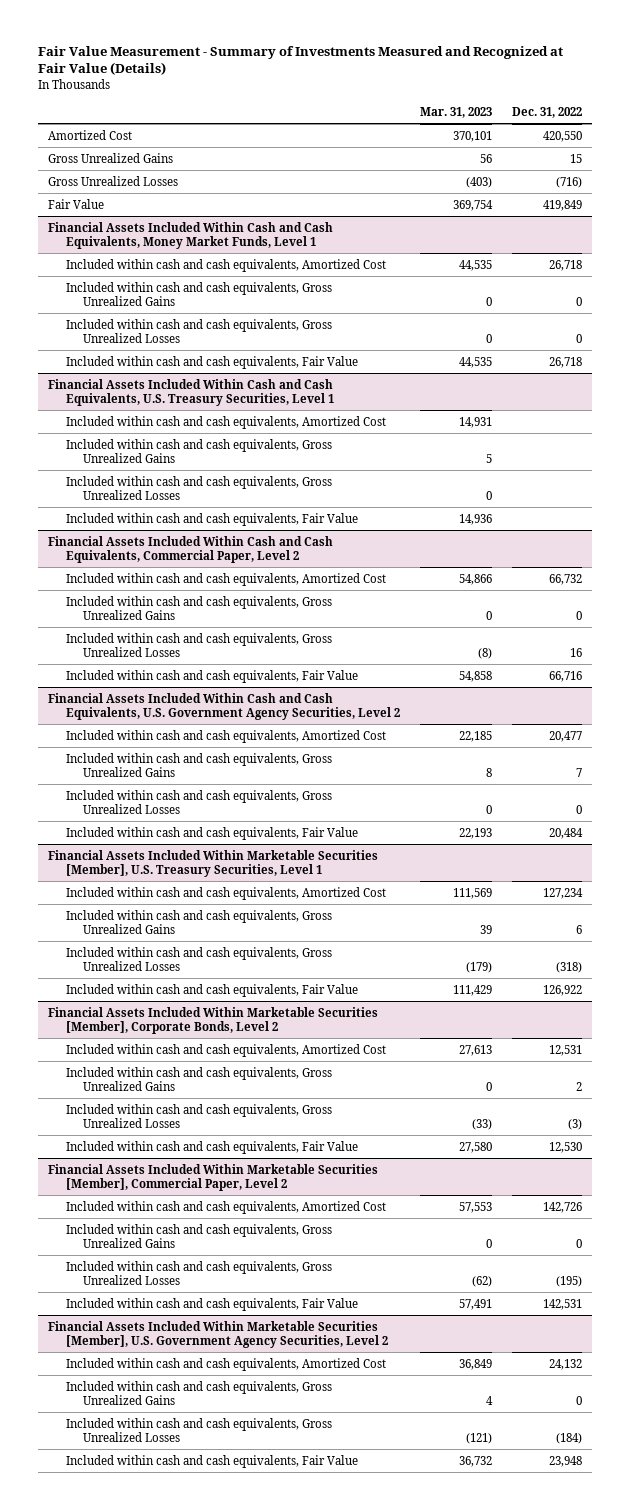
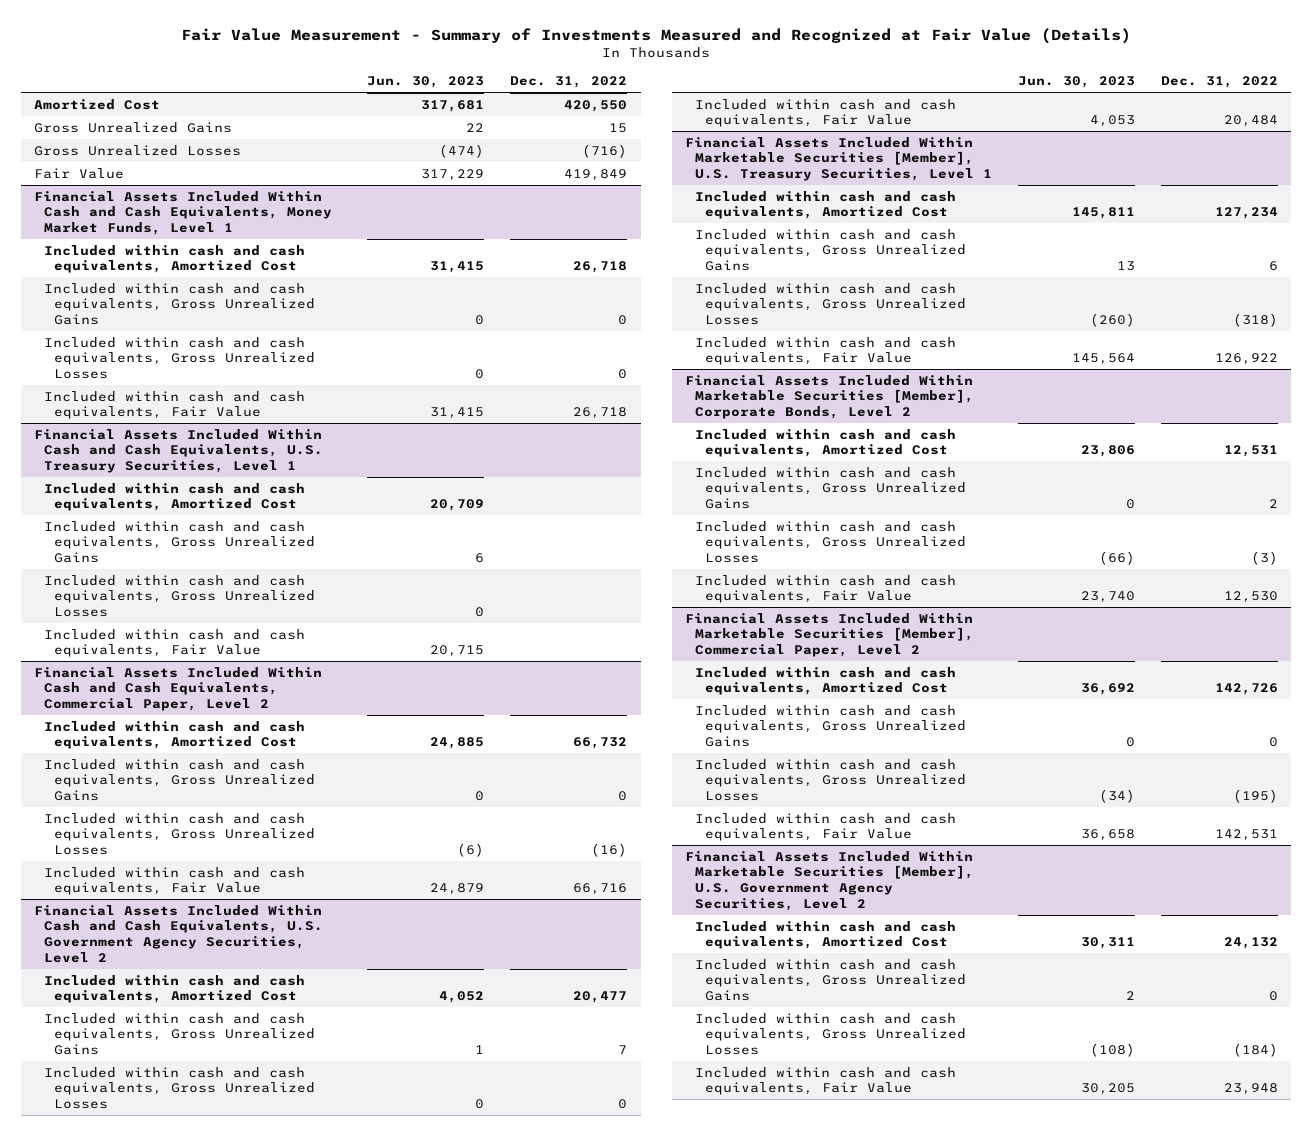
- | Mar. 31, 2023 | Dec. 31, 2022
+ | Jun. 30, 2023 | Dec. 31, 2022
@ Financial Assets Included Within Cash and Cash Equivalents, Commercial Paper, Level 2
- Included within cash and cash equivalents, Gross Unrealized Losses | (8) | 16
+ Included within cash and cash equivalents, Gross Unrealized Losses | (6) | (16)

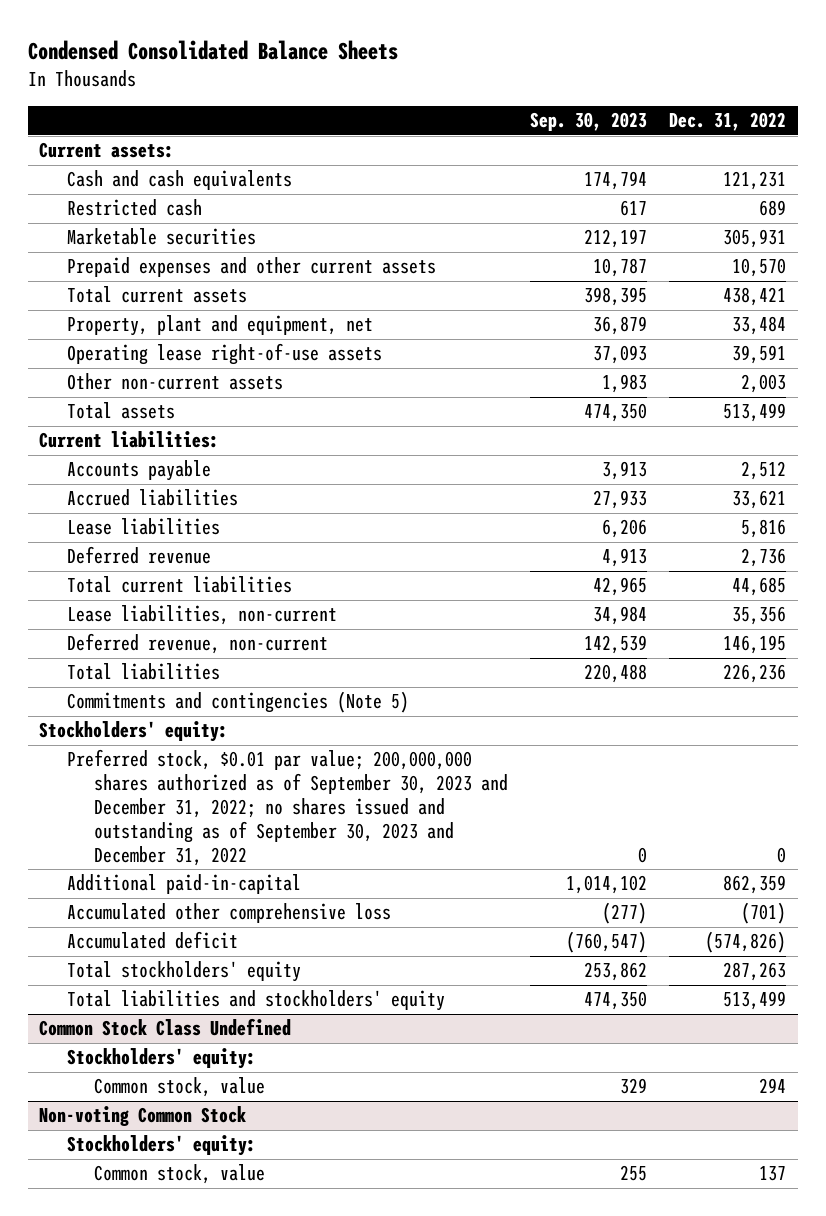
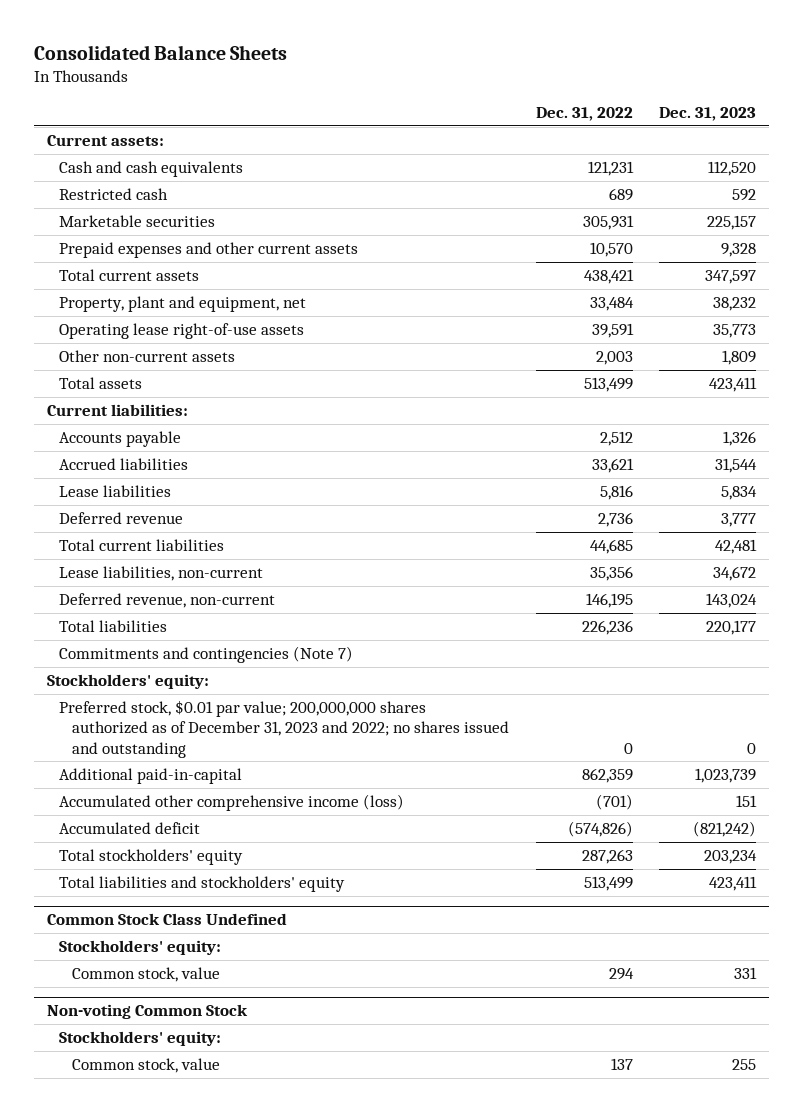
- Condensed Consolidated Balance Sheets
+ Consolidated Balance Sheets
- | Sep. 30, 2023 | Dec. 31, 2022
+ | Dec. 31, 2022 | Dec. 31, 2023
- Commitments and contingencies (Note 5)
+ Commitments and contingencies (Note 7)
- Preferred stock, $0.01 par value; 200,000,000 shares authorized as of September 30, 2023 and December 31, 2022; no shares issued and outstanding as of September 30, 2023 and December 31, 2022 | 0 | 0
+ Preferred stock, $0.01 par value; 200,000,000 shares authorized as of December 31, 2023 and 2022; no shares issued and outstanding | 0 | 0
- Accumulated other comprehensive loss | (277) | (701)
+ Accumulated other comprehensive income (loss) | (701) | 151

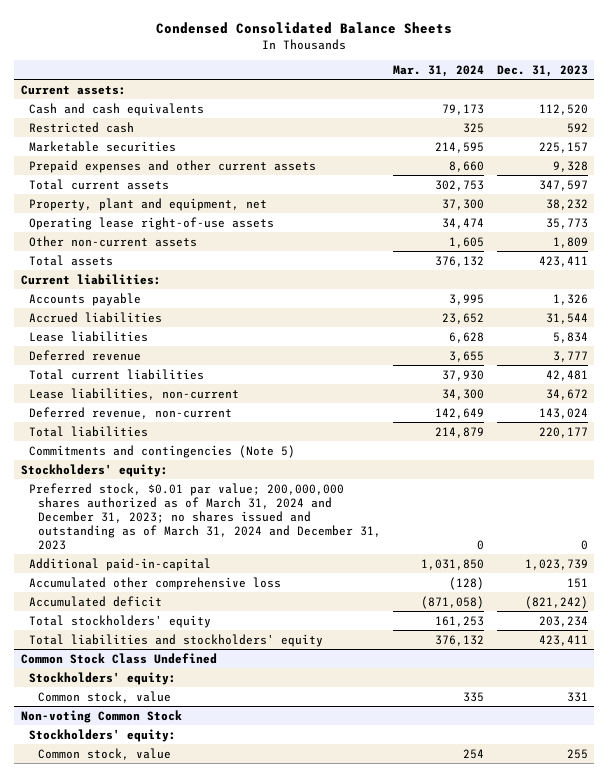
- Consolidated Balance Sheets
+ Condensed Consolidated Balance Sheets
- | Dec. 31, 2022 | Dec. 31, 2023
+ | Mar. 31, 2024 | Dec. 31, 2023
- Commitments and contingencies (Note 7)
+ Commitments and contingencies (Note 5)
- Preferred stock, $0.01 par value; 200,000,000 shares authorized as of December 31, 2023 and 2022; no shares issued and outstanding | 0 | 0
+ Preferred stock, $0.01 par value; 200,000,000 shares authorized as of March 31, 2024 and December 31, 2023; no shares issued and outstanding as of March 31, 2024 and December 31, 2023 | 0 | 0
- Accumulated other comprehensive income (loss) | (701) | 151
+ Accumulated other comprehensive loss | (128) | 151

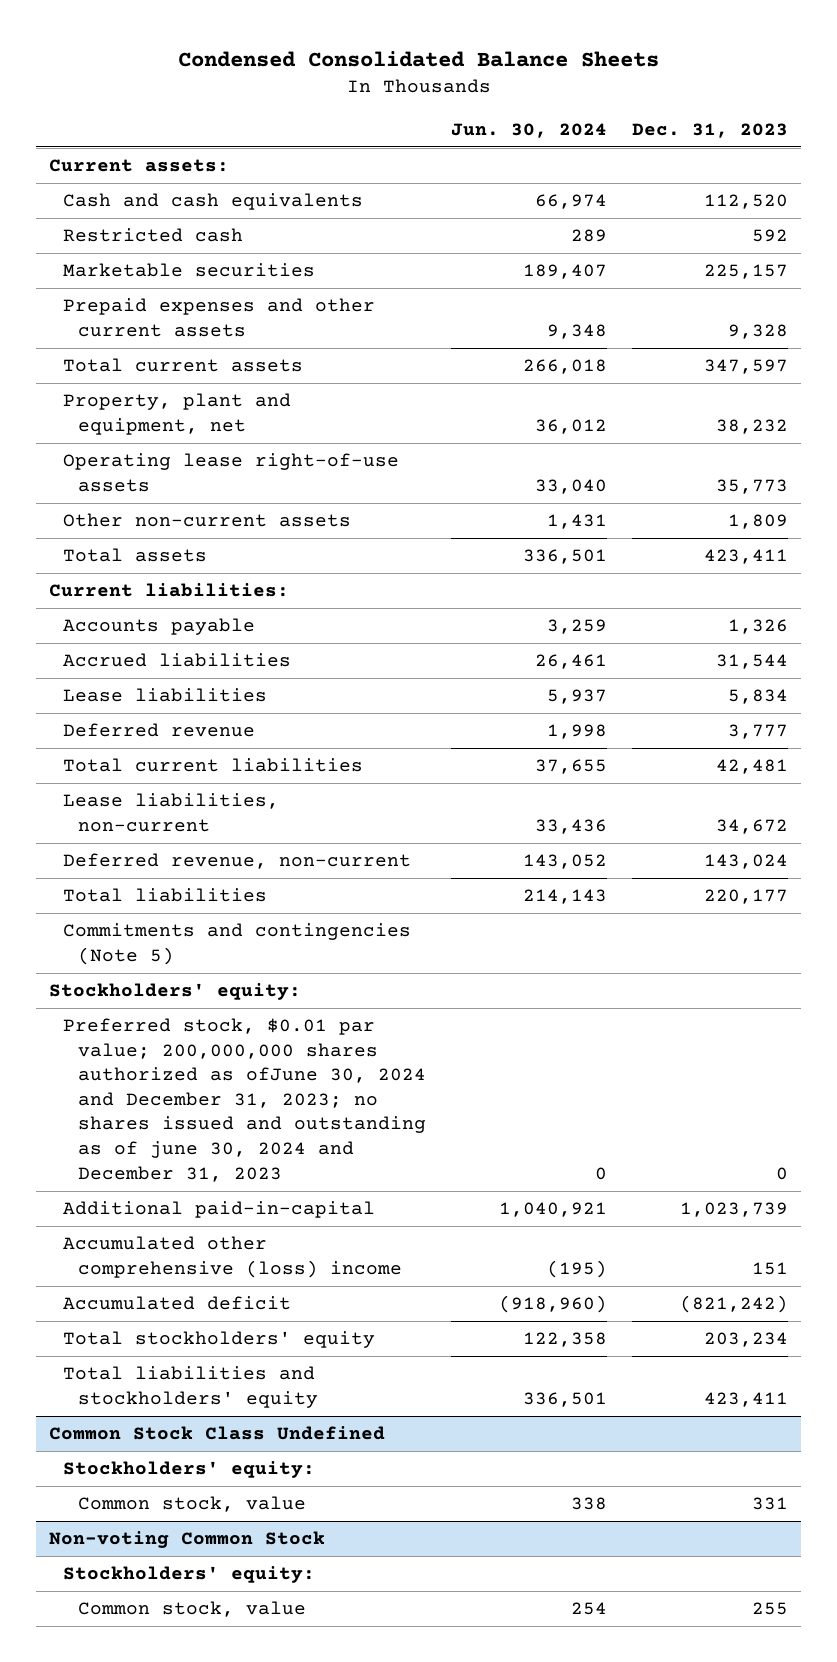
- | Mar. 31, 2024 | Dec. 31, 2023
+ | Jun. 30, 2024 | Dec. 31, 2023
- Preferred stock, $0.01 par value; 200,000,000 shares authorized as of March 31, 2024 and December 31, 2023; no shares issued and outstanding as of March 31, 2024 and December 31, 2023 | 0 | 0
+ Preferred stock, $0.01 par value; 200,000,000 shares authorized as ofJune 30, 2024 and December 31, 2023; no shares issued and outstanding as of june 30, 2024 and December 31, 2023 | 0 | 0
- Accumulated other comprehensive loss | (128) | 151
+ Accumulated other comprehensive (loss) income | (195) | 151

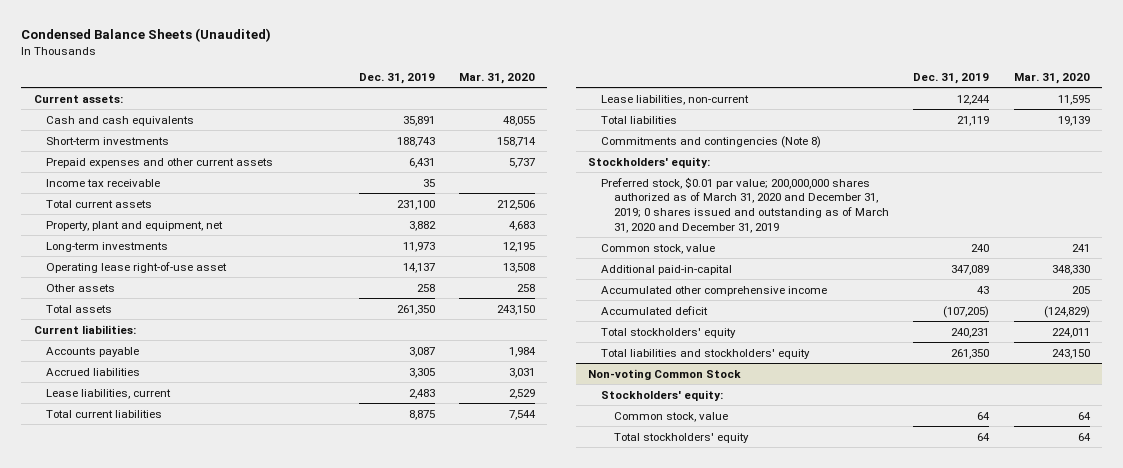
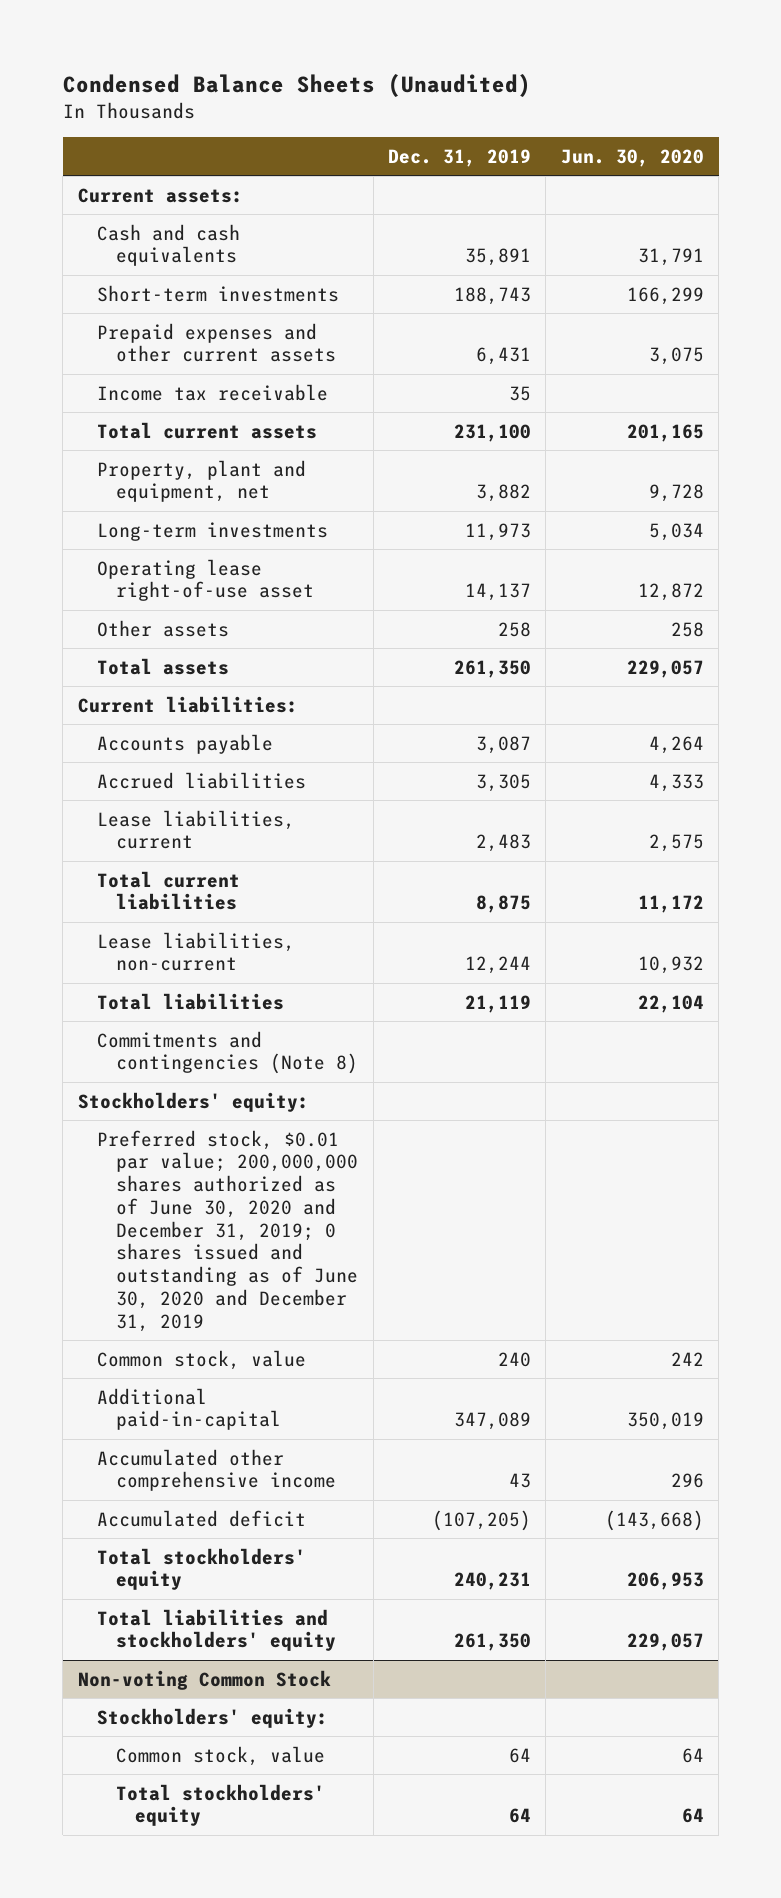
- | Dec. 31, 2019 | Mar. 31, 2020
+ | Dec. 31, 2019 | Jun. 30, 2020
- Preferred stock, $0.01 par value; 200,000,000 shares authorized as of March 31, 2020 and December 31, 2019; 0 shares issued and outstanding as of March 31, 2020 and December 31, 2019
+ Preferred stock, $0.01 par value; 200,000,000 shares authorized as of June 30, 2020 and December 31, 2019; 0 shares issued and outstanding as of June 30, 2020 and December 31, 2019

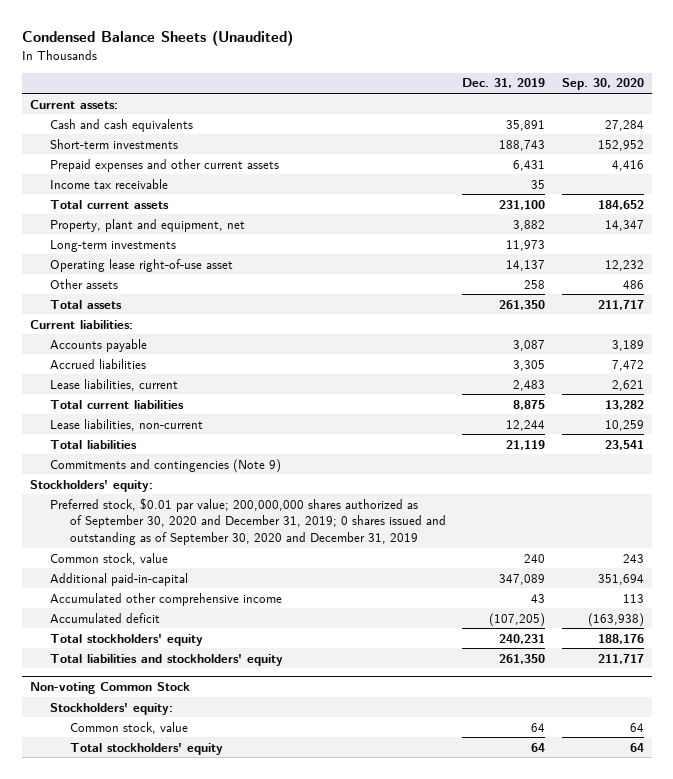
- | Dec. 31, 2019 | Jun. 30, 2020
+ | Dec. 31, 2019 | Sep. 30, 2020
- Commitments and contingencies (Note 8)
+ Commitments and contingencies (Note 9)
- Preferred stock, $0.01 par value; 200,000,000 shares authorized as of June 30, 2020 and December 31, 2019; 0 shares issued and outstanding as of June 30, 2020 and December 31, 2019
+ Preferred stock, $0.01 par value; 200,000,000 shares authorized as of September 30, 2020 and December 31, 2019; 0 shares issued and outstanding as of September 30, 2020 and December 31, 2019

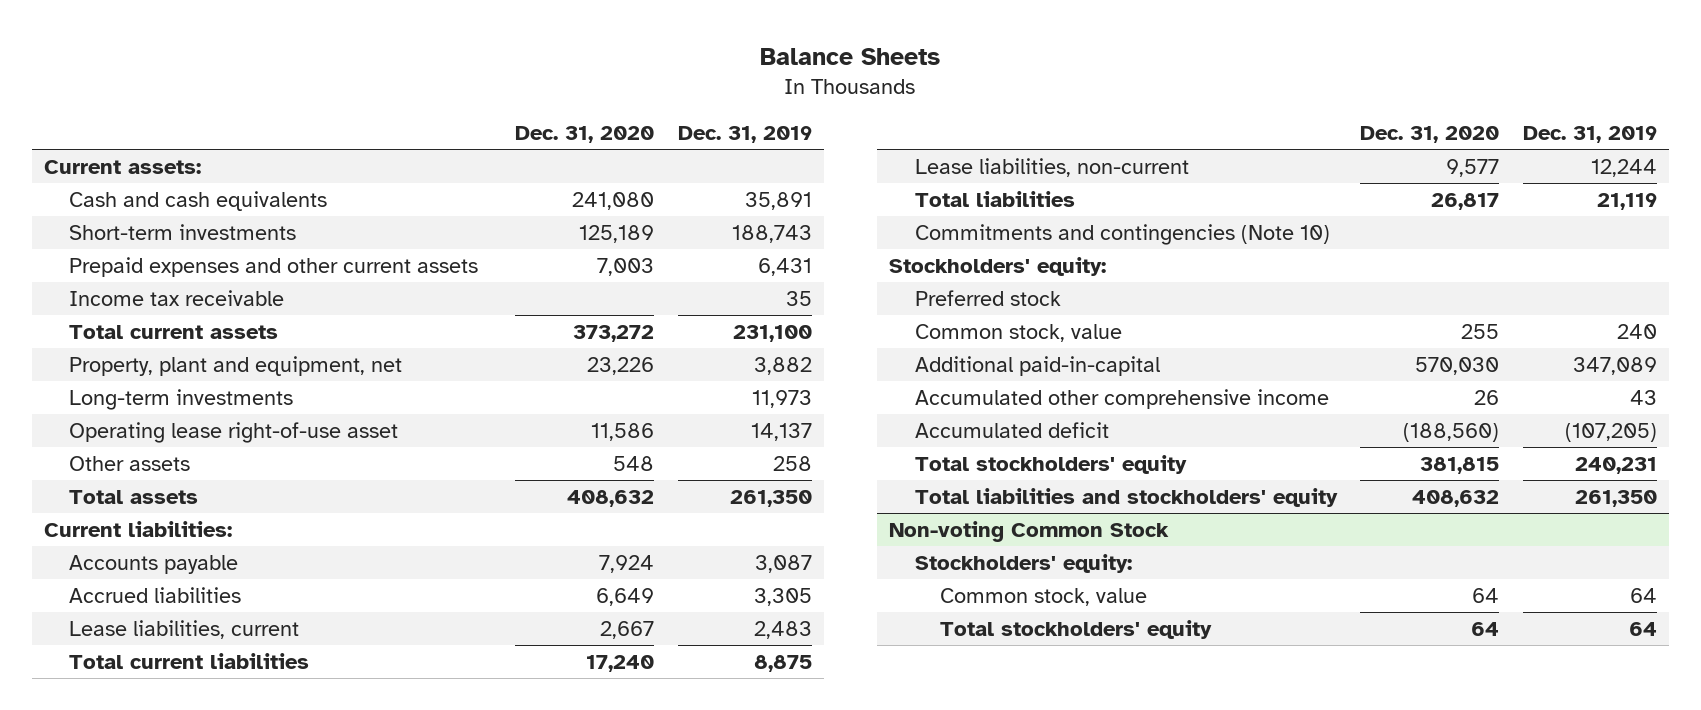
- Condensed Balance Sheets (Unaudited)
+ Balance Sheets
- | Dec. 31, 2019 | Sep. 30, 2020
+ | Dec. 31, 2020 | Dec. 31, 2019
- Commitments and contingencies (Note 9)
+ Commitments and contingencies (Note 10)
- Preferred stock, $0.01 par value; 200,000,000 shares authorized as of September 30, 2020 and December 31, 2019; 0 shares issued and outstanding as of September 30, 2020 and December 31, 2019
+ Preferred stock

